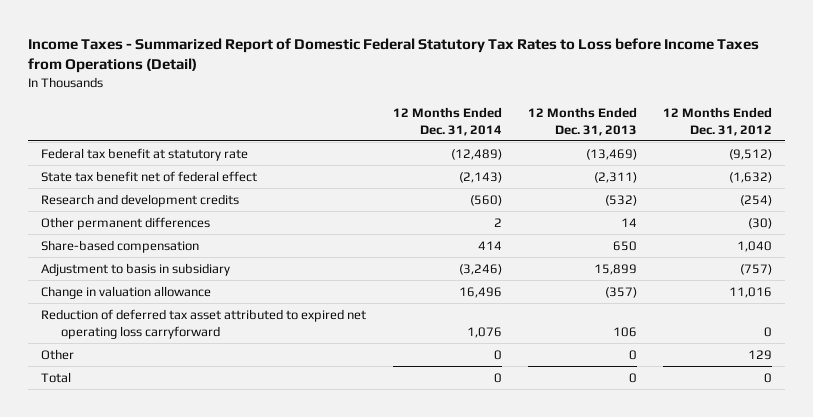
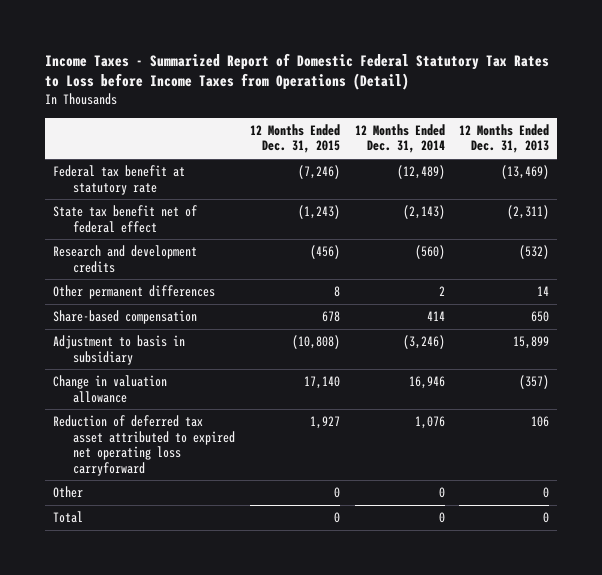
- | 12 Months Ended Dec. 31, 2014 | 12 Months Ended Dec. 31, 2013 | 12 Months Ended Dec. 31, 2012
+ | 12 Months Ended Dec. 31, 2015 | 12 Months Ended Dec. 31, 2014 | 12 Months Ended Dec. 31, 2013
- Change in valuation allowance | 16,496 | (357) | 11,016
+ Change in valuation allowance | 17,140 | 16,946 | (357)

